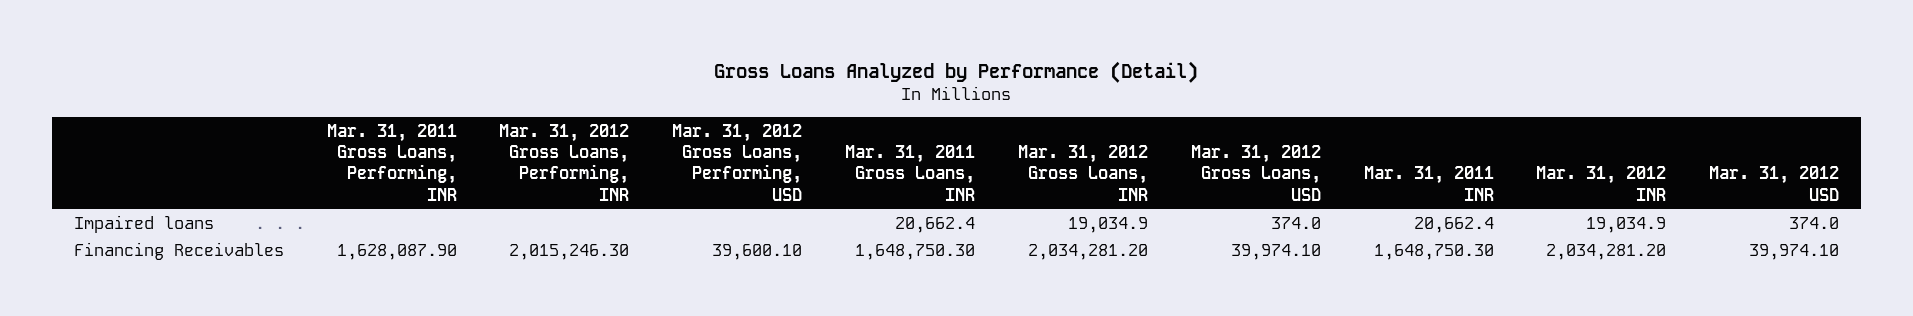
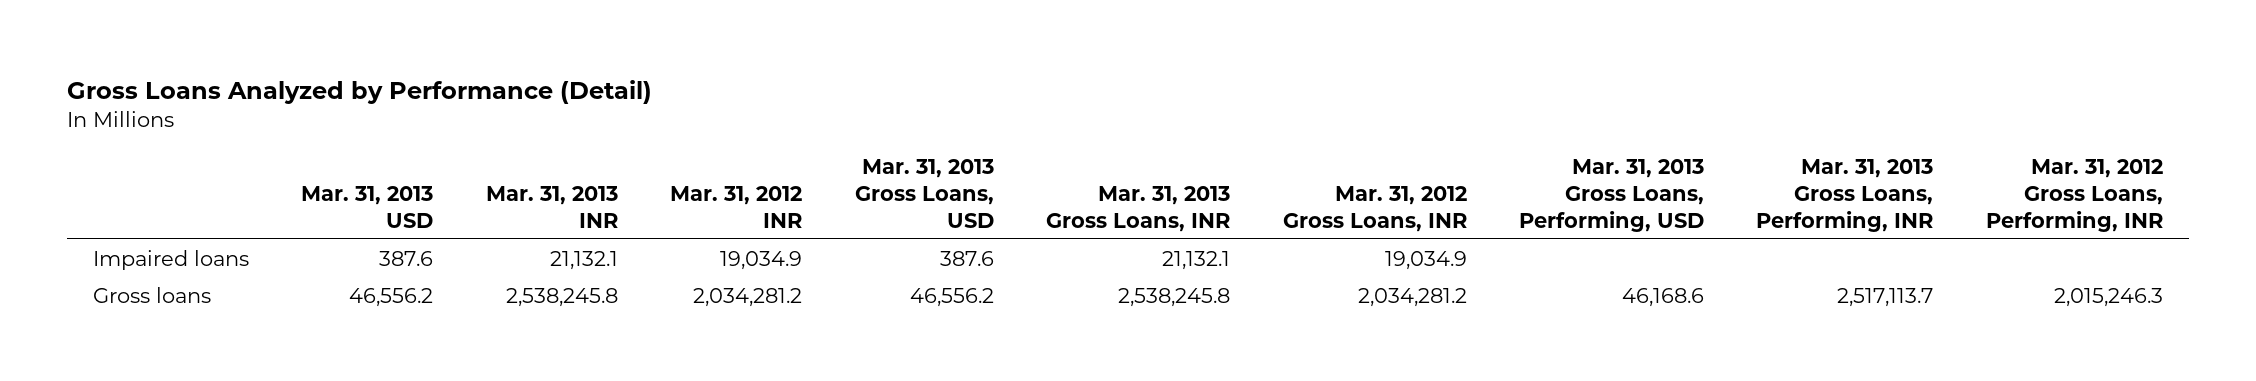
- | Mar. 31, 2011 Gross Loans, Performing, INR | Mar. 31, 2012 Gross Loans, Performing, INR | Mar. 31, 2012 Gross Loans, Performing, USD | Mar. 31, 2011 Gross Loans, INR | Mar. 31, 2012 Gross Loans, INR | Mar. 31, 2012 Gross Loans, USD | Mar. 31, 2011 INR | Mar. 31, 2012 INR | Mar. 31, 2012 USD
+ | Mar. 31, 2013 USD | Mar. 31, 2013 INR | Mar. 31, 2012 INR | Mar. 31, 2013 Gross Loans, USD | Mar. 31, 2013 Gross Loans, INR | Mar. 31, 2012 Gross Loans, INR | Mar. 31, 2013 Gross Loans, Performing, USD | Mar. 31, 2013 Gross Loans, Performing, INR | Mar. 31, 2012 Gross Loans, Performing, INR
- Financing Receivables | 1,628,087.90 | 2,015,246.30 | 39,600.10 | 1,648,750.30 | 2,034,281.20 | 39,974.10 | 1,648,750.30 | 2,034,281.20 | 39,974.10
+ Gross loans | 46,556.2 | 2,538,245.8 | 2,034,281.2 | 46,556.2 | 2,538,245.8 | 2,034,281.2 | 46,168.6 | 2,517,113.7 | 2,015,246.3

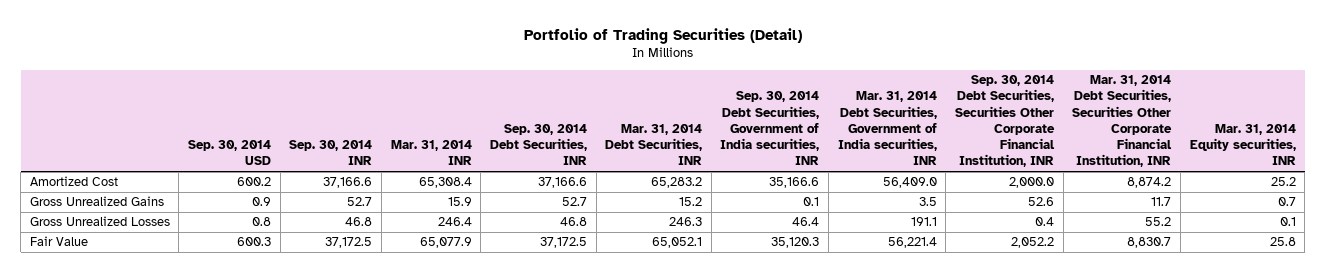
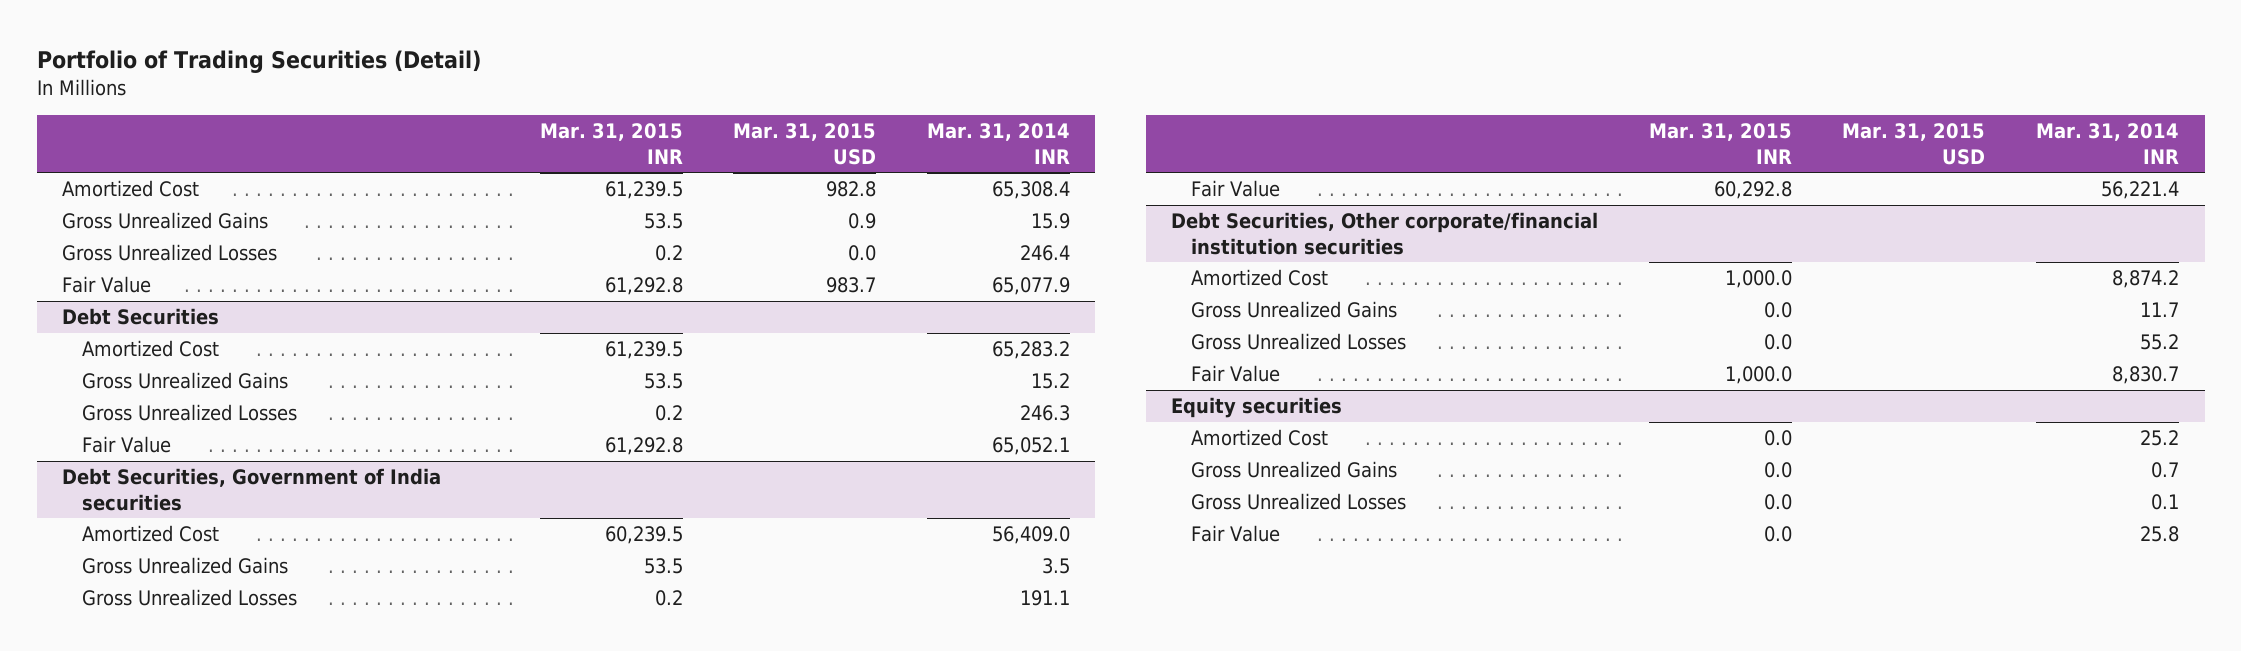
- | Sep. 30, 2014 USD | Sep. 30, 2014 INR | Mar. 31, 2014 INR | Sep. 30, 2014 Debt Securities, INR | Mar. 31, 2014 Debt Securities, INR | Sep. 30, 2014 Debt Securities, Government of India securities, INR | Mar. 31, 2014 Debt Securities, Government of India securities, INR | Sep. 30, 2014 Debt Securities, Securities Other Corporate Financial Institution, INR | Mar. 31, 2014 Debt Securities, Securities Other Corporate Financial Institution, INR | Mar. 31, 2014 Equity securities, INR
+ | Mar. 31, 2015 INR | Mar. 31, 2015 USD | Mar. 31, 2014 INR
+ Debt Securities
+ Amortized Cost | 61,239.5 | | 65,283.2
+ Gross Unrealized Gains | 53.5 | | 15.2
+ Gross Unrealized Losses | 0.2 | | 246.3
+ Fair Value | 61,292.8 | | 65,052.1
+ Debt Securities, Government of India securities
+ Amortized Cost | 60,239.5 | | 56,409.0
+ Gross Unrealized Gains | 53.5 | | 3.5
+ Gross Unrealized Losses | 0.2 | | 191.1
+ Fair Value | 60,292.8 | | 56,221.4
+ Debt Securities, Other corporate/financial institution securities
+ Amortized Cost | 1,000.0 | | 8,874.2
+ Gross Unrealized Gains | 0.0 | | 11.7
+ Gross Unrealized Losses | 0.0 | | 55.2
+ Fair Value | 1,000.0 | | 8,830.7
+ Equity securities
+ Amortized Cost | 0.0 | | 25.2
+ Gross Unrealized Gains | 0.0 | | 0.7
+ Gross Unrealized Losses | 0.0 | | 0.1
+ Fair Value | 0.0 | | 25.8

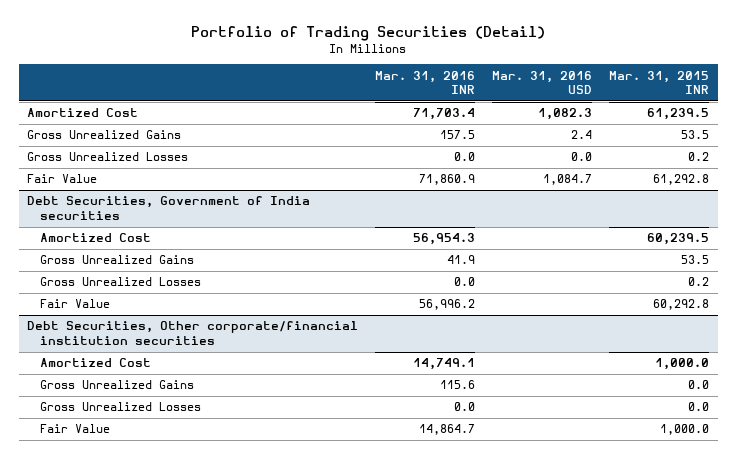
- | Mar. 31, 2015 INR | Mar. 31, 2015 USD | Mar. 31, 2014 INR
+ | Mar. 31, 2016 INR | Mar. 31, 2016 USD | Mar. 31, 2015 INR
- Debt Securities
- Amortized Cost | 61,239.5 | | 65,283.2
- Gross Unrealized Gains | 53.5 | | 15.2
- Gross Unrealized Losses | 0.2 | | 246.3
- Fair Value | 61,292.8 | | 65,052.1
- Equity securities
- Amortized Cost | 0.0 | | 25.2
- Gross Unrealized Gains | 0.0 | | 0.7
- Gross Unrealized Losses | 0.0 | | 0.1
- Fair Value | 0.0 | | 25.8

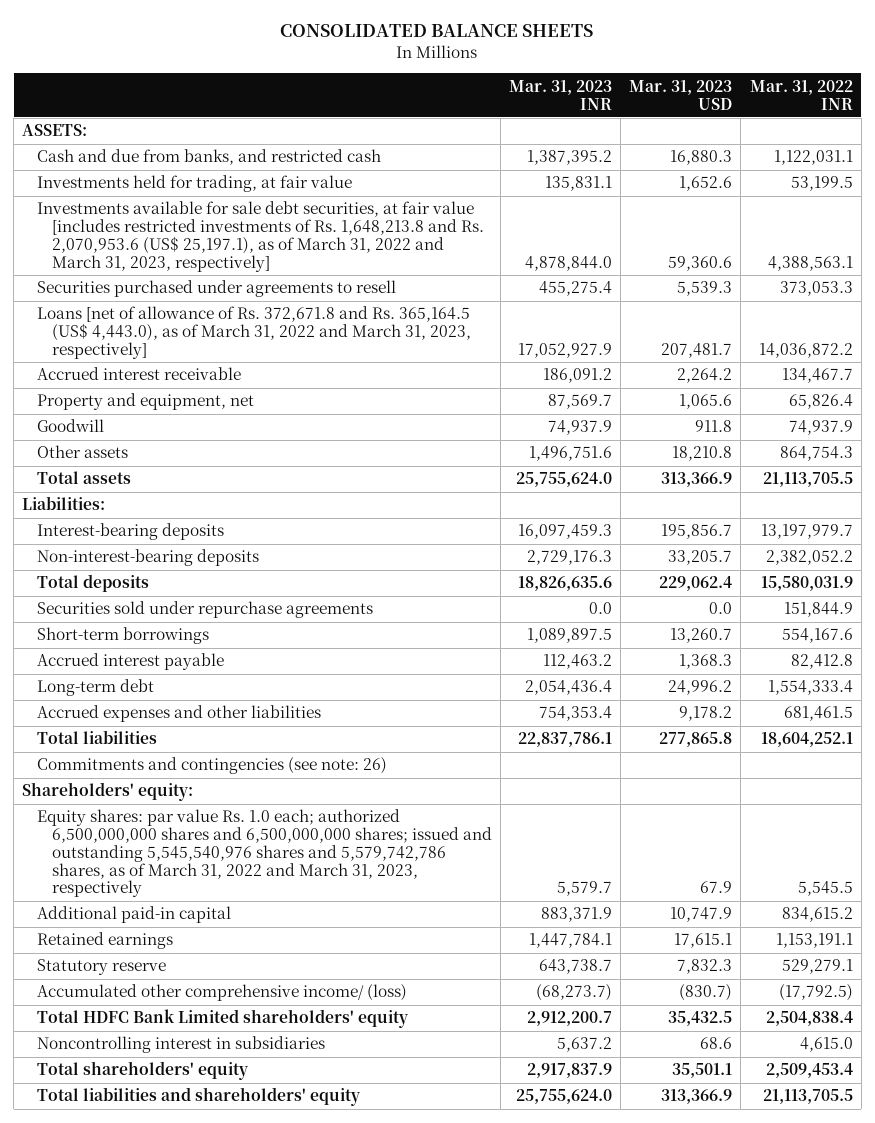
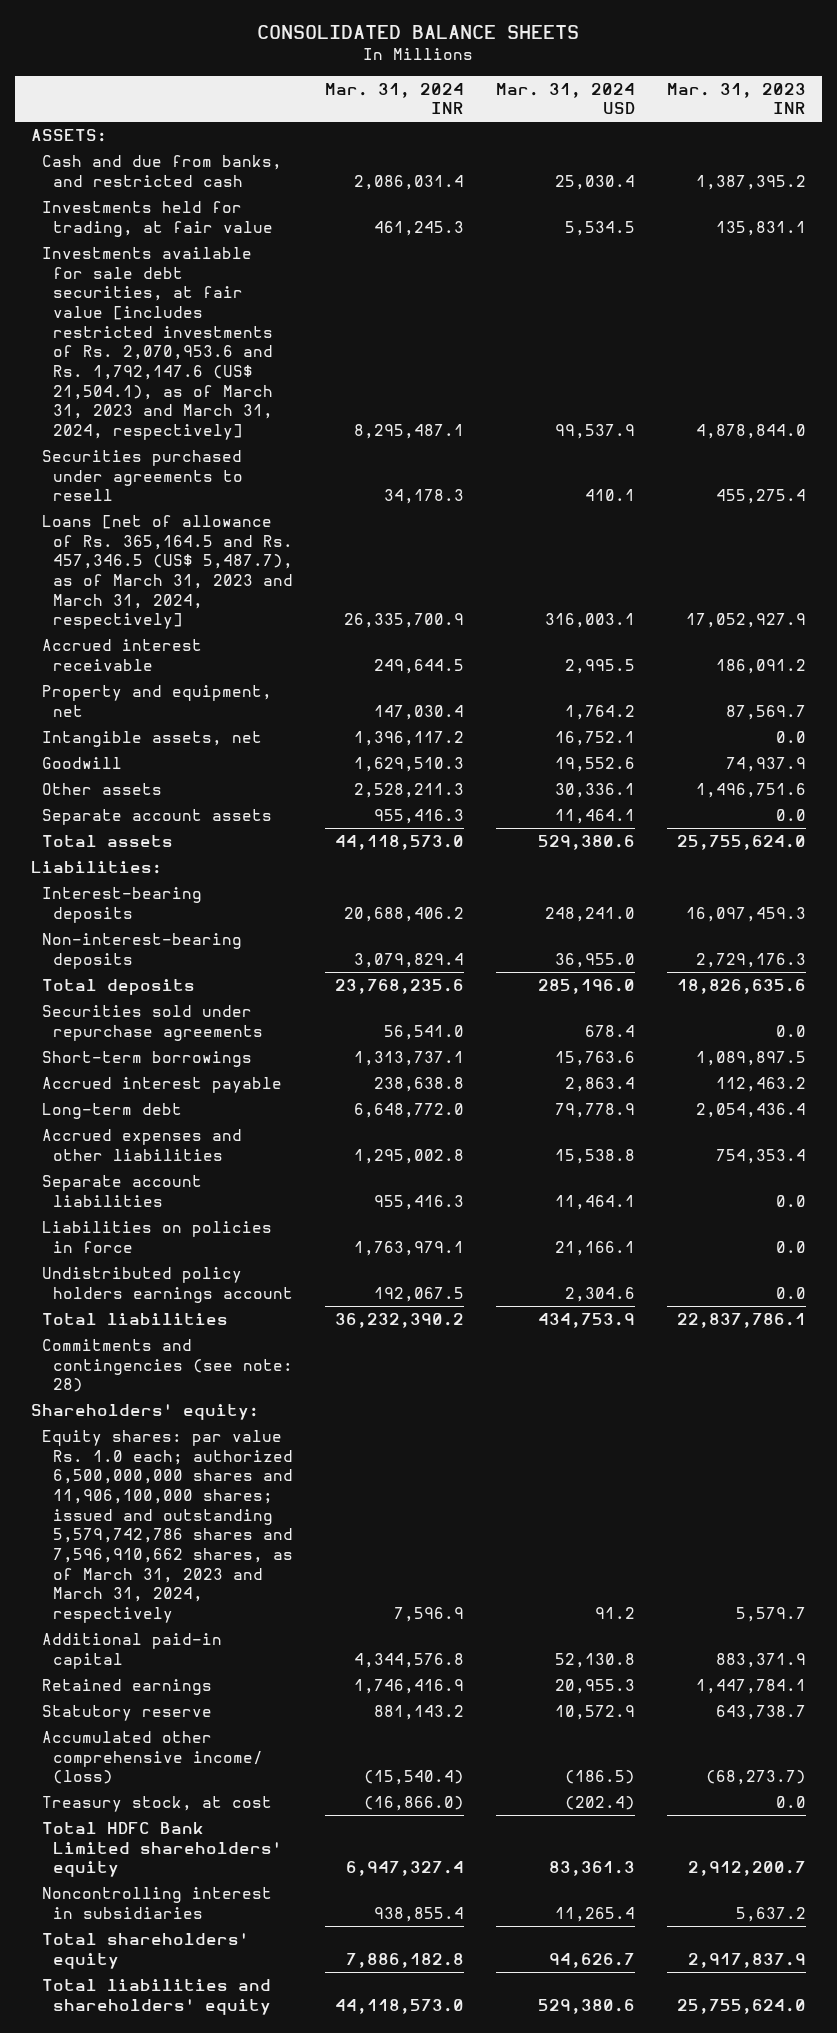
- | Mar. 31, 2023 INR | Mar. 31, 2023 USD | Mar. 31, 2022 INR
+ | Mar. 31, 2024 INR | Mar. 31, 2024 USD | Mar. 31, 2023 INR
- Investments available for sale debt securities, at fair value [includes restricted investments of Rs. 1,648,213.8 and Rs. 2,070,953.6 (US$ 25,197.1), as of March 31, 2022 and March 31, 2023, respectively] | 4,878,844.0 | 59,360.6 | 4,388,563.1
+ Investments available for sale debt securities, at fair value [includes restricted investments of Rs. 2,070,953.6 and Rs. 1,792,147.6 (US$ 21,504.1), as of March 31, 2023 and March 31, 2024, respectively] | 8,295,487.1 | 99,537.9 | 4,878,844.0
- Loans [net of allowance of Rs. 372,671.8 and Rs. 365,164.5 (US$ 4,443.0), as of March 31, 2022 and March 31, 2023, respectively] | 17,052,927.9 | 207,481.7 | 14,036,872.2
+ Loans [net of allowance of Rs. 365,164.5 and Rs. 457,346.5 (US$ 5,487.7), as of March 31, 2023 and March 31, 2024, respectively] | 26,335,700.9 | 316,003.1 | 17,052,927.9
+ Intangible assets, net | 1,396,117.2 | 16,752.1 | 0.0
+ Separate account assets | 955,416.3 | 11,464.1 | 0.0
+ Separate account liabilities | 955,416.3 | 11,464.1 | 0.0
+ Liabilities on policies in force | 1,763,979.1 | 21,166.1 | 0.0
+ Undistributed policy holders earnings account | 192,067.5 | 2,304.6 | 0.0
- Commitments and contingencies (see note: 26)
+ Commitments and contingencies (see note: 28)
- Equity shares: par value Rs. 1.0 each; authorized 6,500,000,000 shares and 6,500,000,000 shares; issued and outstanding 5,545,540,976 shares and 5,579,742,786 shares, as of March 31, 2022 and March 31, 2023, respectively | 5,579.7 | 67.9 | 5,545.5
+ Equity shares: par value Rs. 1.0 each; authorized 6,500,000,000 shares and 11,906,100,000 shares; issued and outstanding 5,579,742,786 shares and 7,596,910,662 shares, as of March 31, 2023 and March 31, 2024, respectively | 7,596.9 | 91.2 | 5,579.7
+ Treasury stock, at cost | (16,866.0) | (202.4) | 0.0

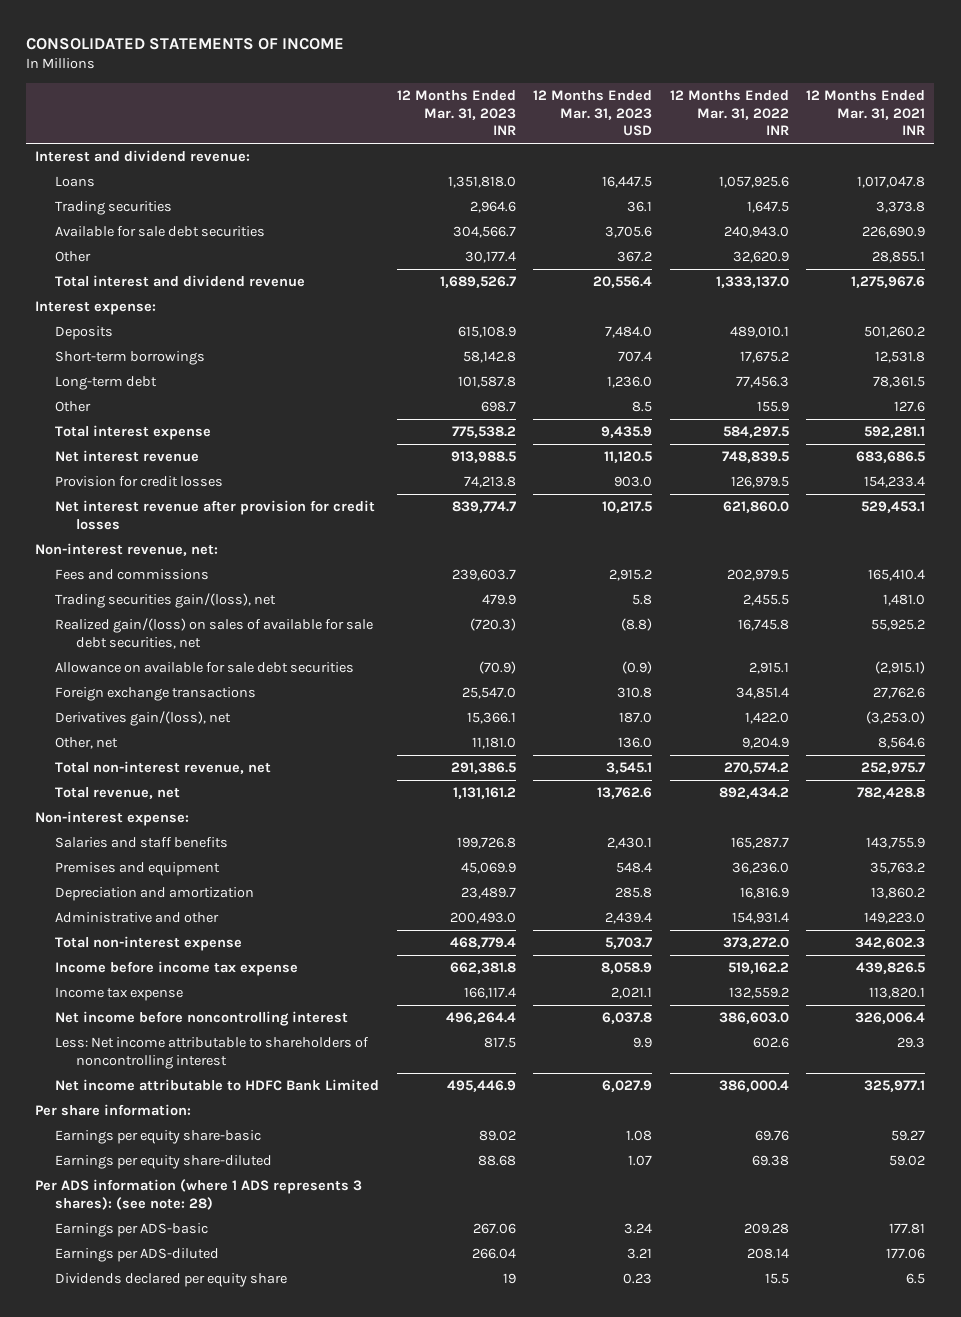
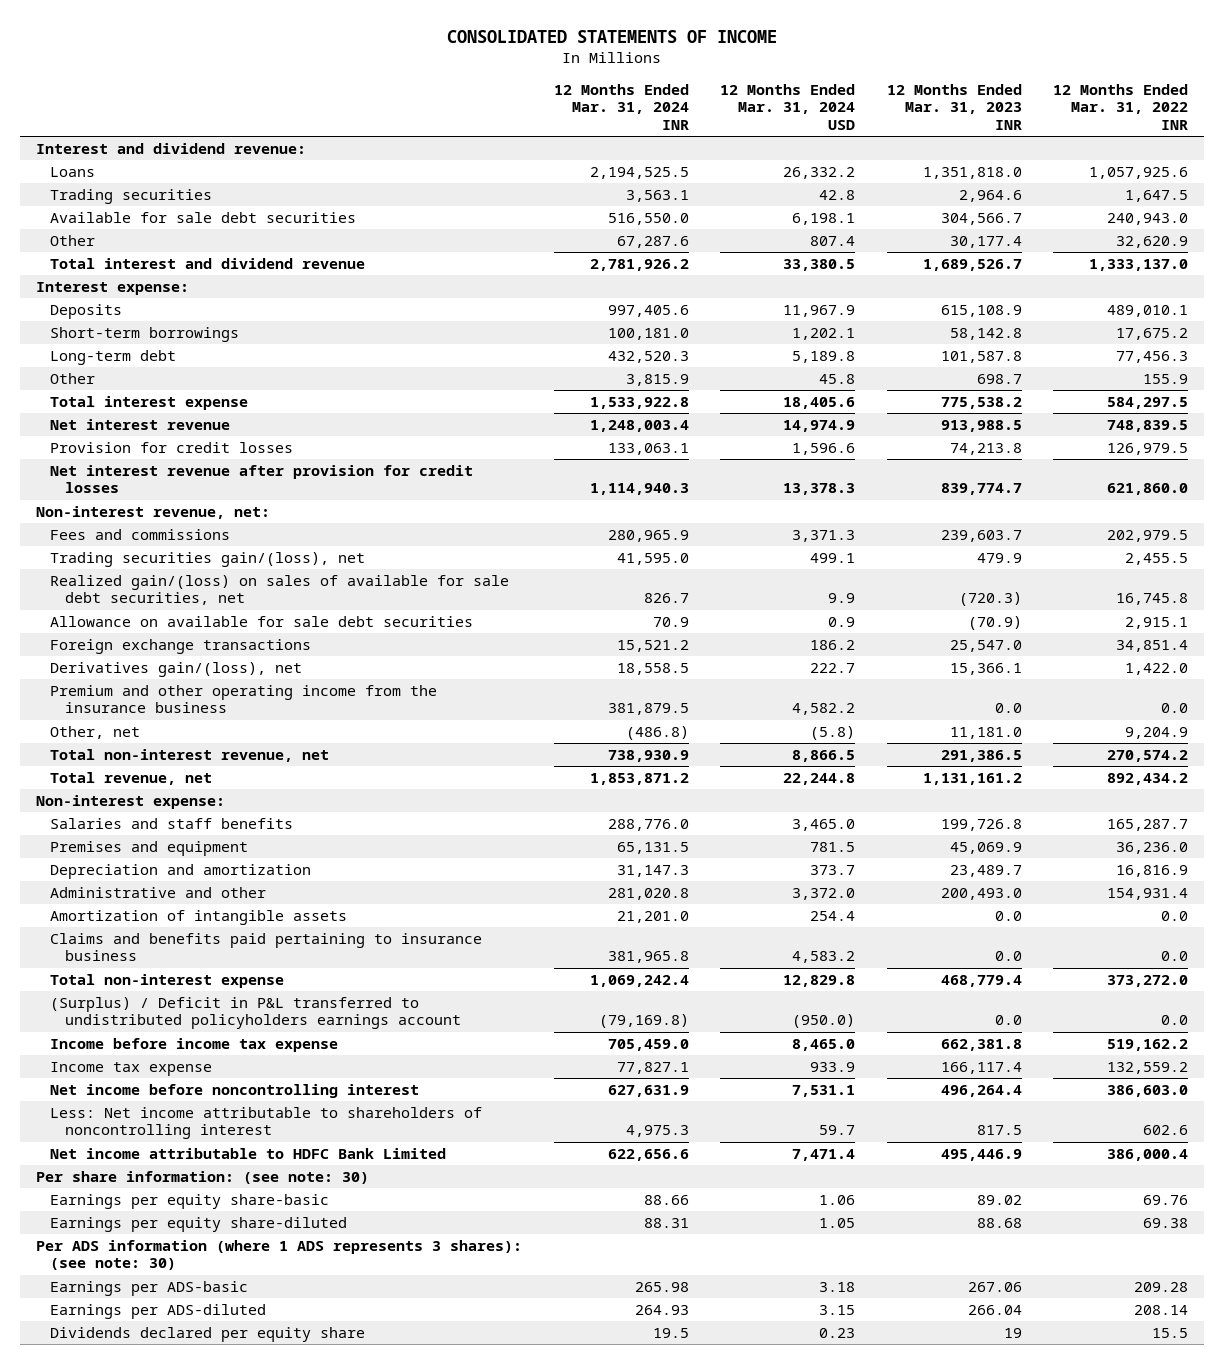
- | 12 Months Ended Mar. 31, 2023 INR | 12 Months Ended Mar. 31, 2023 USD | 12 Months Ended Mar. 31, 2022 INR | 12 Months Ended Mar. 31, 2021 INR
+ | 12 Months Ended Mar. 31, 2024 INR | 12 Months Ended Mar. 31, 2024 USD | 12 Months Ended Mar. 31, 2023 INR | 12 Months Ended Mar. 31, 2022 INR
+ Premium and other operating income from the insurance business | 381,879.5 | 4,582.2 | 0.0 | 0.0
+ Amortization of intangible assets | 21,201.0 | 254.4 | 0.0 | 0.0
+ Claims and benefits paid pertaining to insurance business | 381,965.8 | 4,583.2 | 0.0 | 0.0
+ (Surplus) / Deficit in P&L transferred to undistributed policyholders earnings account | (79,169.8) | (950.0) | 0.0 | 0.0
- Per share information:
+ Per share information: (see note: 30)
- Per ADS information (where 1 ADS represents 3 shares): (see note: 28)
+ Per ADS information (where 1 ADS represents 3 shares): (see note: 30)

